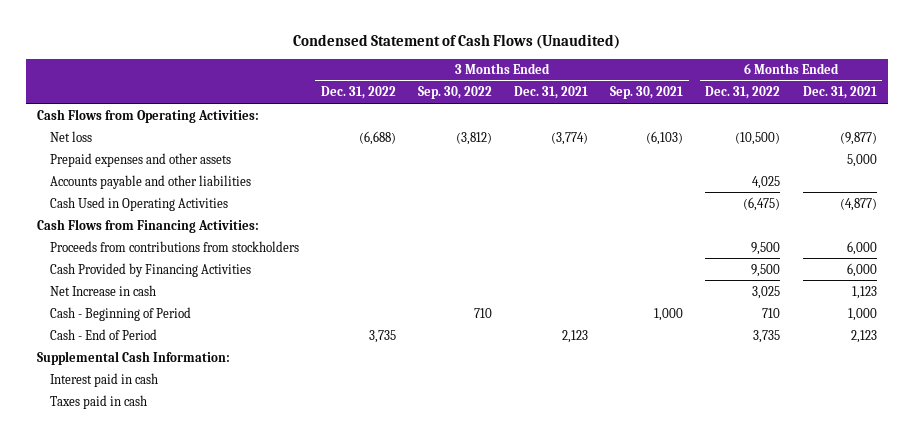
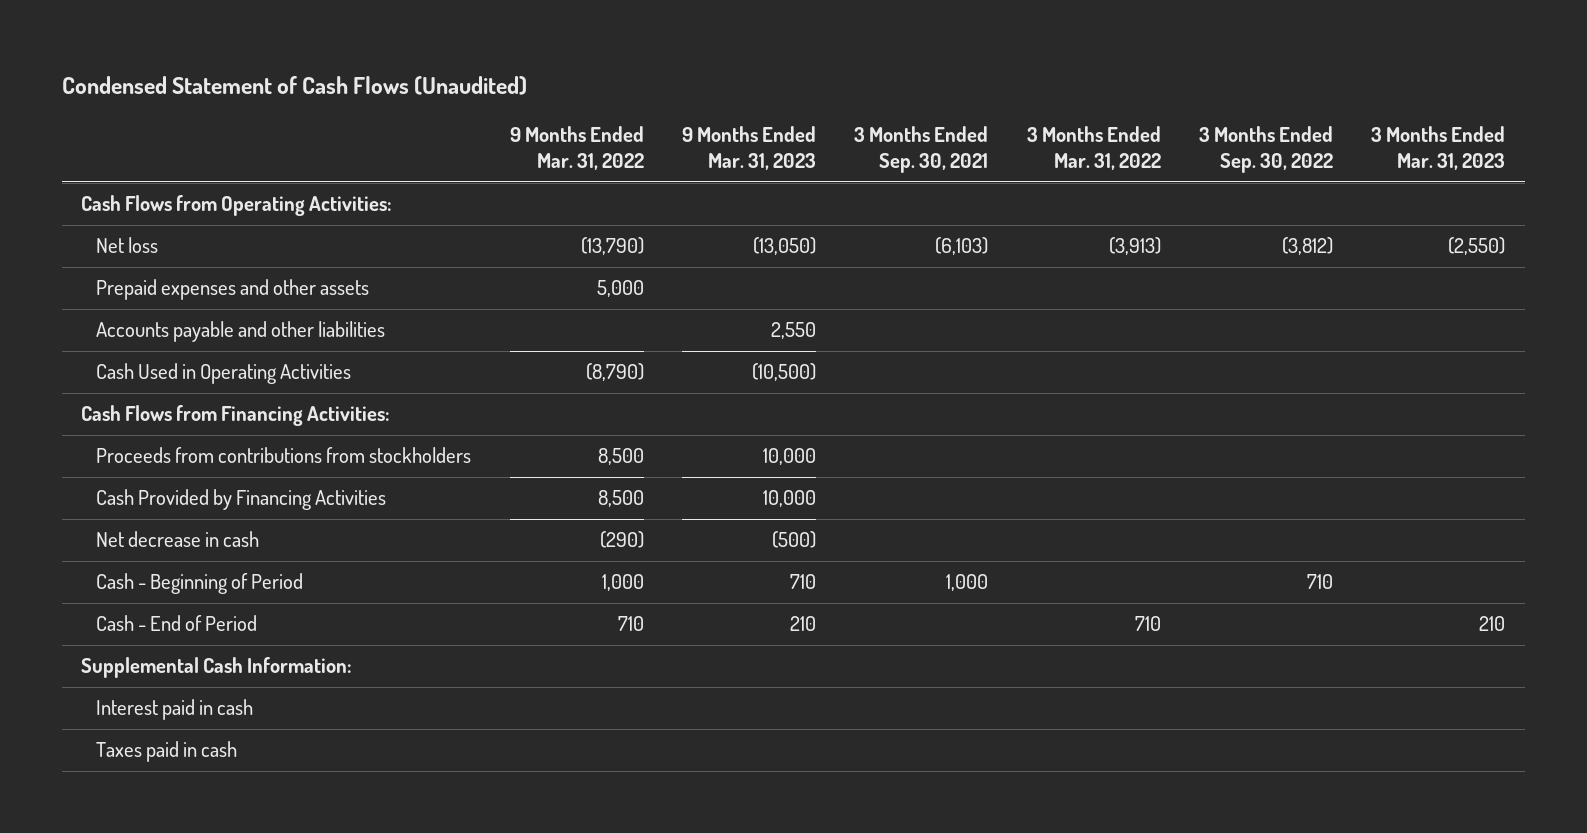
- | 3 Months Ended Dec. 31, 2022 | 3 Months Ended Sep. 30, 2022 | 3 Months Ended Dec. 31, 2021 | 3 Months Ended Sep. 30, 2021 | 6 Months Ended Dec. 31, 2022 | 6 Months Ended Dec. 31, 2021
+ | 9 Months Ended Mar. 31, 2022 | 9 Months Ended Mar. 31, 2023 | 3 Months Ended Sep. 30, 2021 | 3 Months Ended Mar. 31, 2022 | 3 Months Ended Sep. 30, 2022 | 3 Months Ended Mar. 31, 2023
- Net Increase in cash | | | | | 3,025 | 1,123
+ Net decrease in cash | (290) | (500) | | | |

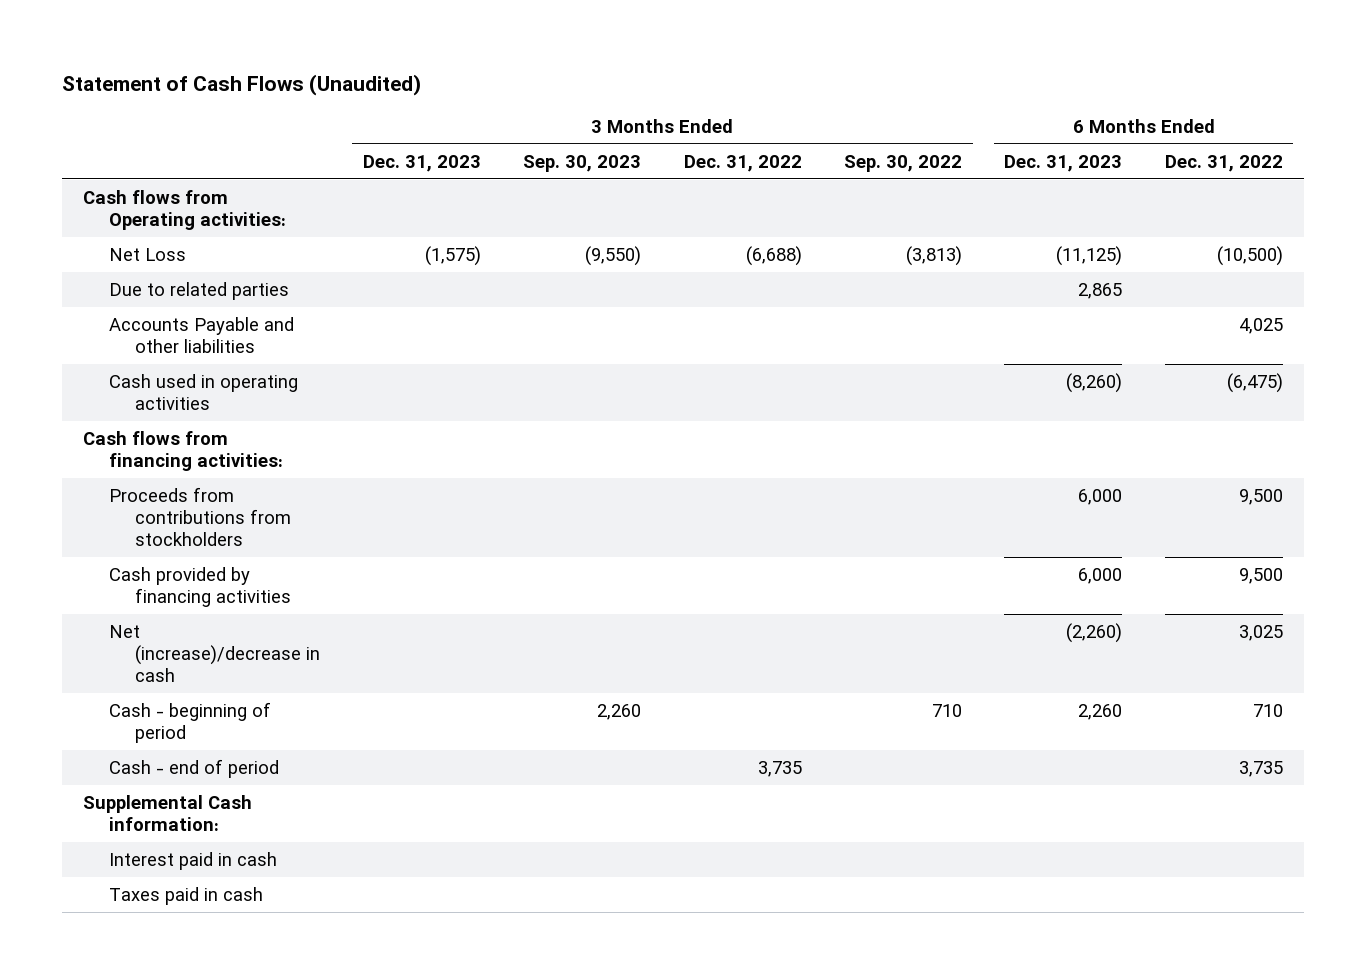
- Condensed Statement of Cash Flows (Unaudited)
+ Statement of Cash Flows (Unaudited)
- | 9 Months Ended Mar. 31, 2022 | 9 Months Ended Mar. 31, 2023 | 3 Months Ended Sep. 30, 2021 | 3 Months Ended Mar. 31, 2022 | 3 Months Ended Sep. 30, 2022 | 3 Months Ended Mar. 31, 2023
+ | 3 Months Ended Dec. 31, 2023 | 3 Months Ended Sep. 30, 2023 | 3 Months Ended Dec. 31, 2022 | 3 Months Ended Sep. 30, 2022 | 6 Months Ended Dec. 31, 2023 | 6 Months Ended Dec. 31, 2022
- Cash Flows from Operating Activities:
- Net loss | (13,790) | (13,050) | (6,103) | (3,913) | (3,812) | (2,550)
- Prepaid expenses and other assets | 5,000 | | | | |
- Accounts payable and other liabilities | | 2,550 | | | |
- Cash Used in Operating Activities | (8,790) | (10,500) | | | |
- Cash Flows from Financing Activities:
+ Cash flows from Operating activities:
+ Net Loss | (1,575) | (9,550) | (6,688) | (3,813) | (11,125) | (10,500)
+ Due to related parties | | | | | 2,865 |
+ Accounts Payable and other liabilities | | | | | | 4,025
+ Cash used in operating activities | | | | | (8,260) | (6,475)
+ Cash flows from financing activities:
- Cash Provided by Financing Activities | 8,500 | 10,000 | | | |
- Net decrease in cash | (290) | (500) | | | |
- Cash - Beginning of Period | 1,000 | 710 | 1,000 | | 710 |
- Cash - End of Period | 710 | 210 | | 710 | | 210
- Supplemental Cash Information:
+ Cash provided by financing activities | | | | | 6,000 | 9,500
+ Net (increase)/decrease in cash | | | | | (2,260) | 3,025
+ Cash - beginning of period | | 2,260 | | 710 | 2,260 | 710
+ Cash - end of period | | | 3,735 | | | 3,735
+ Supplemental Cash information:

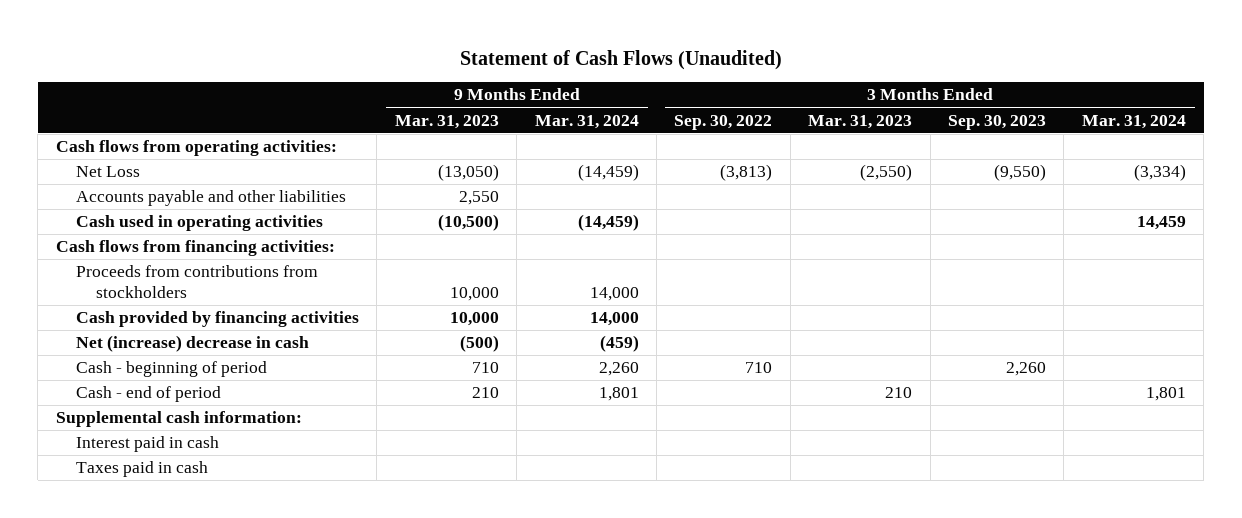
- | 3 Months Ended Dec. 31, 2023 | 3 Months Ended Sep. 30, 2023 | 3 Months Ended Dec. 31, 2022 | 3 Months Ended Sep. 30, 2022 | 6 Months Ended Dec. 31, 2023 | 6 Months Ended Dec. 31, 2022
+ | 9 Months Ended Mar. 31, 2023 | 9 Months Ended Mar. 31, 2024 | 3 Months Ended Sep. 30, 2022 | 3 Months Ended Mar. 31, 2023 | 3 Months Ended Sep. 30, 2023 | 3 Months Ended Mar. 31, 2024
- Cash flows from Operating activities:
+ Cash flows from operating activities:
- Due to related parties | | | | | 2,865 |
- Accounts Payable and other liabilities | | | | | | 4,025
+ Accounts payable and other liabilities | 2,550 | | | | |
- Net (increase)/decrease in cash | | | | | (2,260) | 3,025
+ Net (increase) decrease in cash | (500) | (459) | | | |
- Supplemental Cash information:
+ Supplemental cash information:

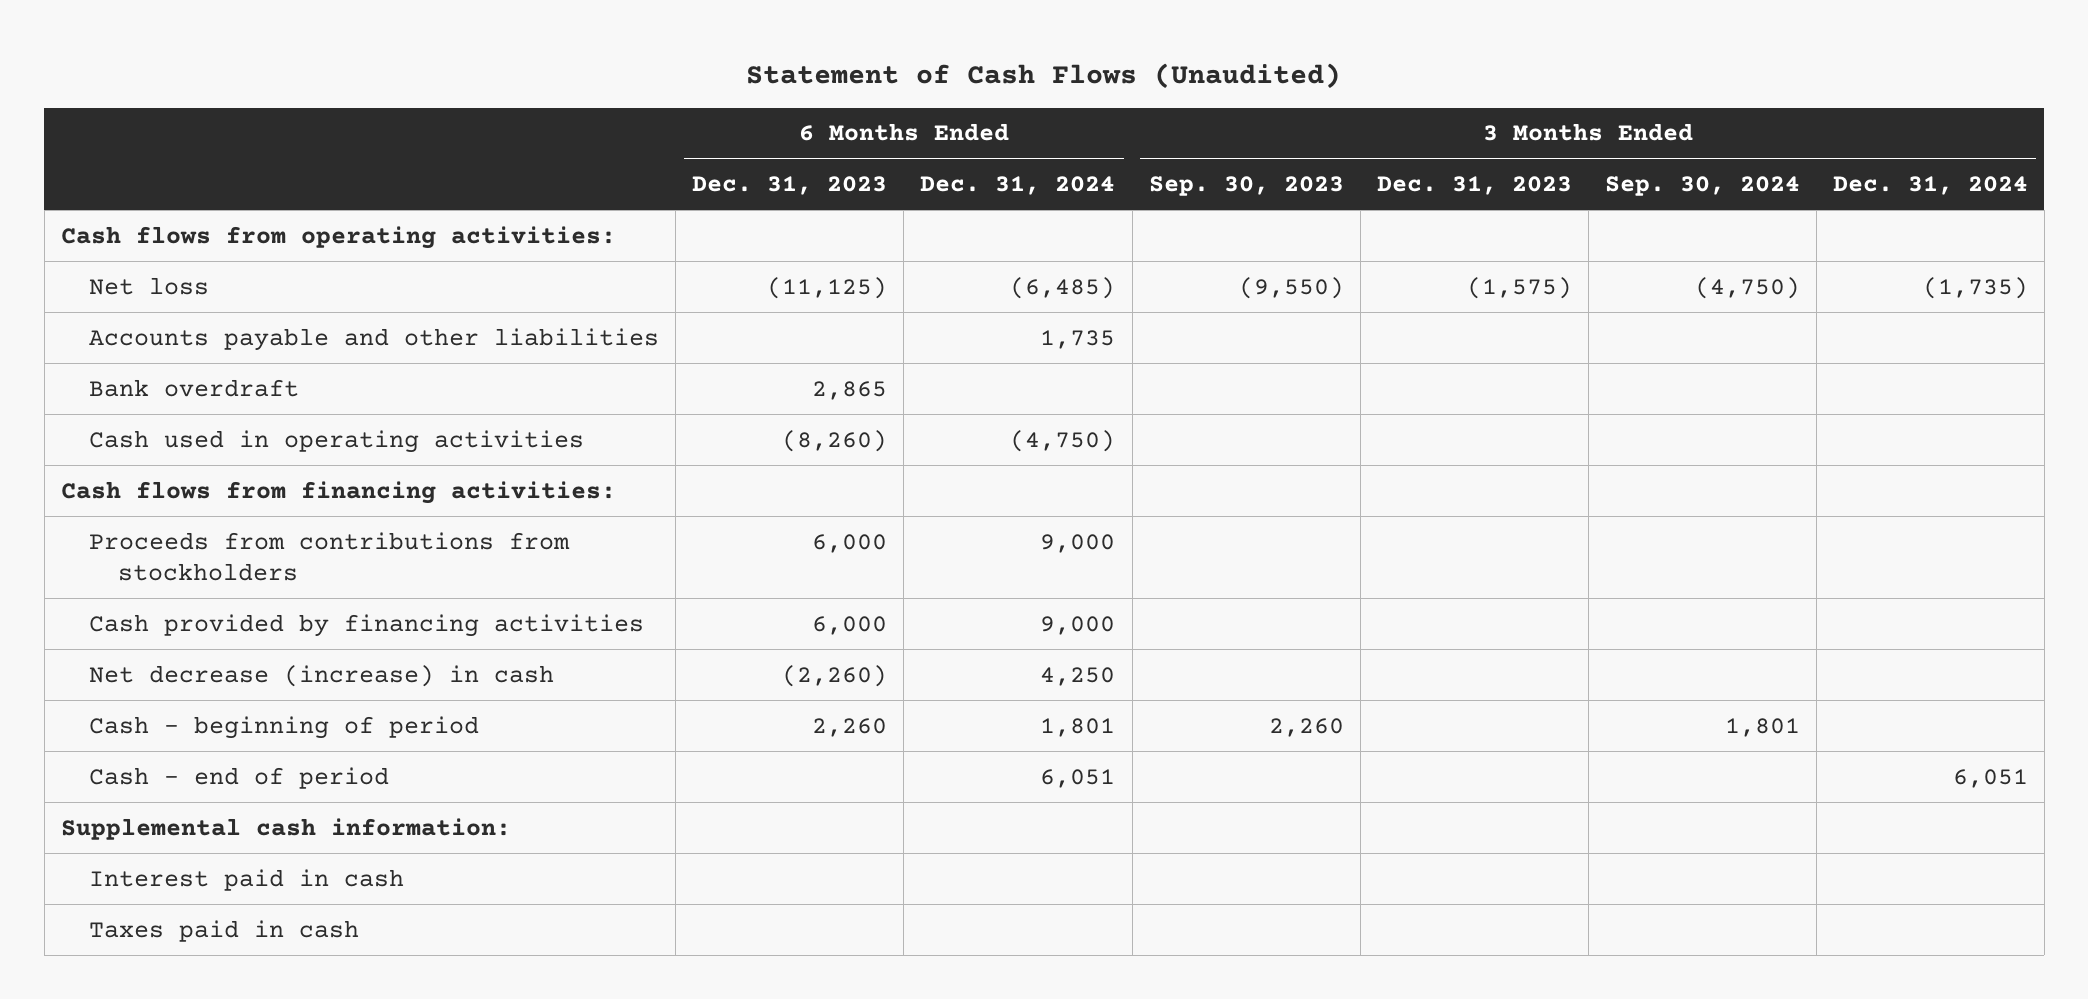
- | 9 Months Ended Mar. 31, 2023 | 9 Months Ended Mar. 31, 2024 | 3 Months Ended Sep. 30, 2022 | 3 Months Ended Mar. 31, 2023 | 3 Months Ended Sep. 30, 2023 | 3 Months Ended Mar. 31, 2024
+ | 6 Months Ended Dec. 31, 2023 | 6 Months Ended Dec. 31, 2024 | 3 Months Ended Sep. 30, 2023 | 3 Months Ended Dec. 31, 2023 | 3 Months Ended Sep. 30, 2024 | 3 Months Ended Dec. 31, 2024
- Net Loss | (13,050) | (14,459) | (3,813) | (2,550) | (9,550) | (3,334)
+ Net loss | (11,125) | (6,485) | (9,550) | (1,575) | (4,750) | (1,735)
+ Bank overdraft | 2,865 | | | | |
- Net (increase) decrease in cash | (500) | (459) | | | |
+ Net decrease (increase) in cash | (2,260) | 4,250 | | | |

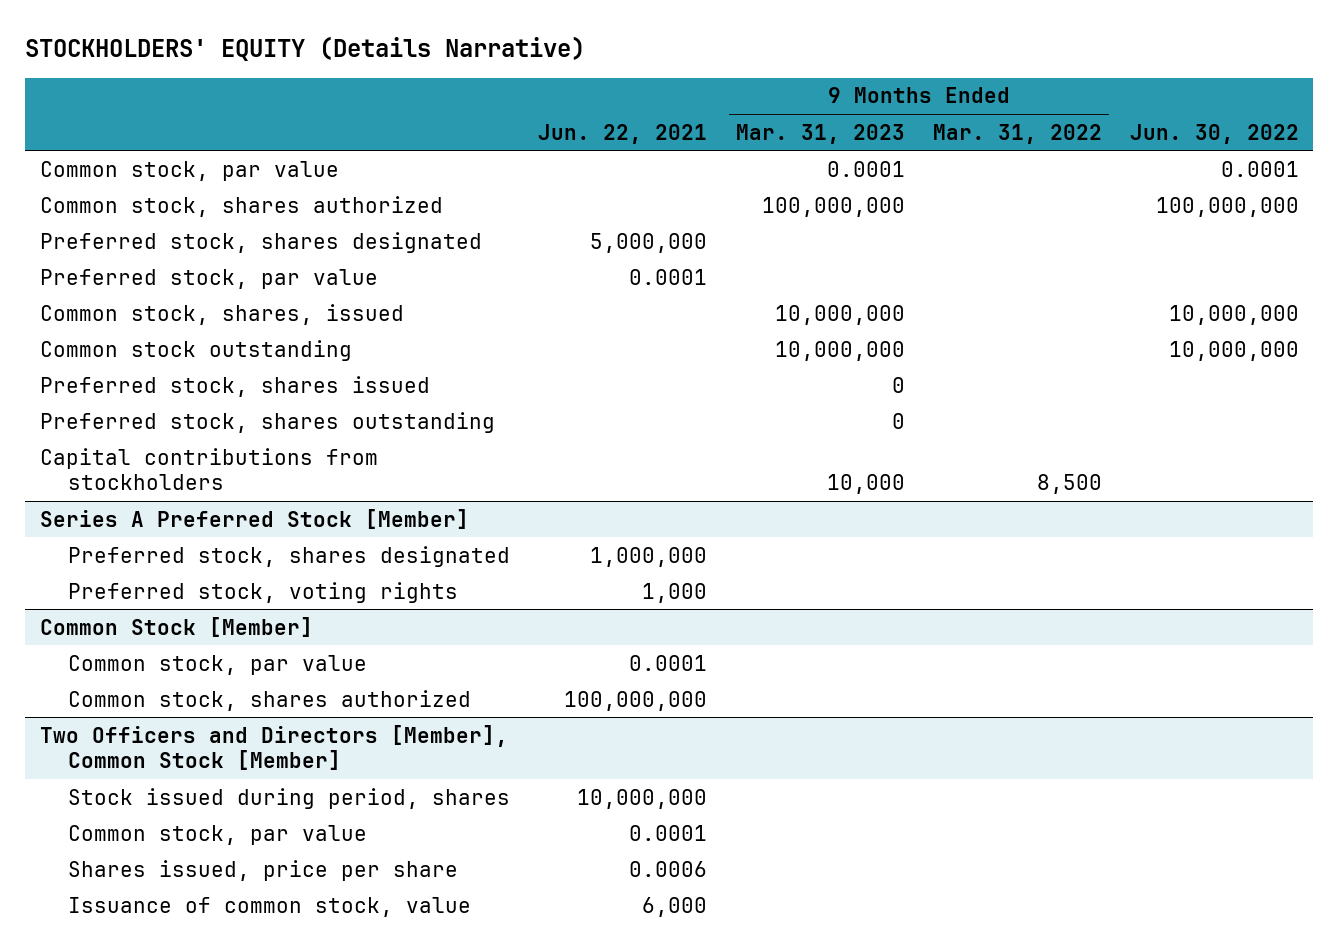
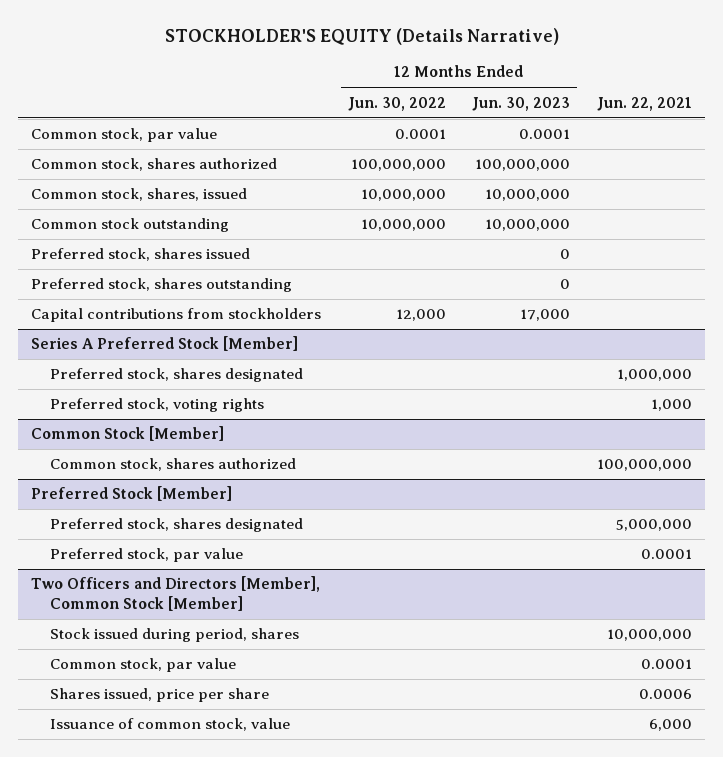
- STOCKHOLDERS' EQUITY (Details Narrative)
+ STOCKHOLDER'S EQUITY (Details Narrative)
- | Jun. 22, 2021 | 9 Months Ended Mar. 31, 2023 | 9 Months Ended Mar. 31, 2022 | Jun. 30, 2022
+ | 12 Months Ended Jun. 30, 2022 | 12 Months Ended Jun. 30, 2023 | Jun. 22, 2021
- Preferred stock, shares designated | 5,000,000 | | |
- Preferred stock, par value | 0.0001 | | |
@ Common Stock [Member]
- Common stock, par value | 0.0001 | | |
+ Preferred Stock [Member]
+ Preferred stock, shares designated | | | 5,000,000
+ Preferred stock, par value | | | 0.0001

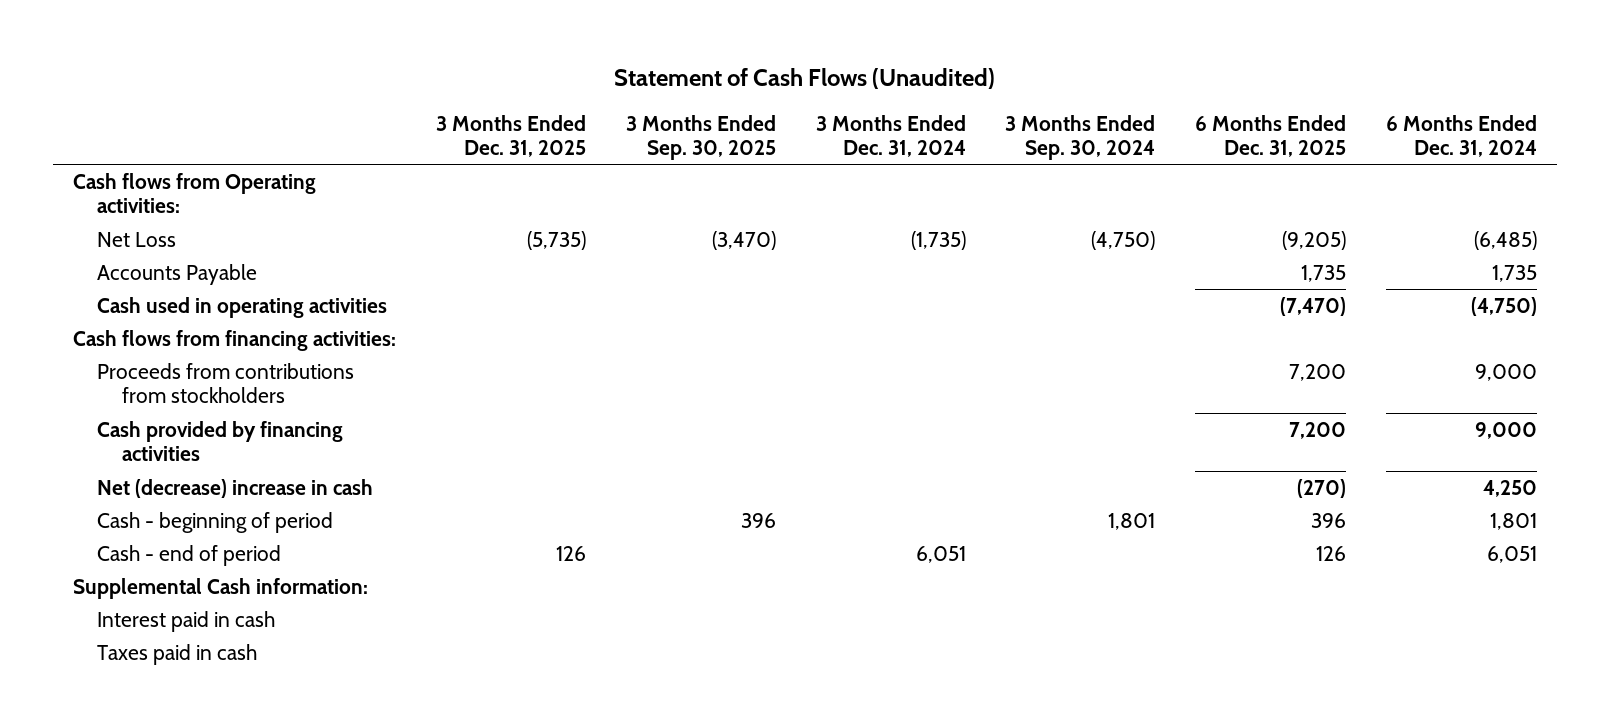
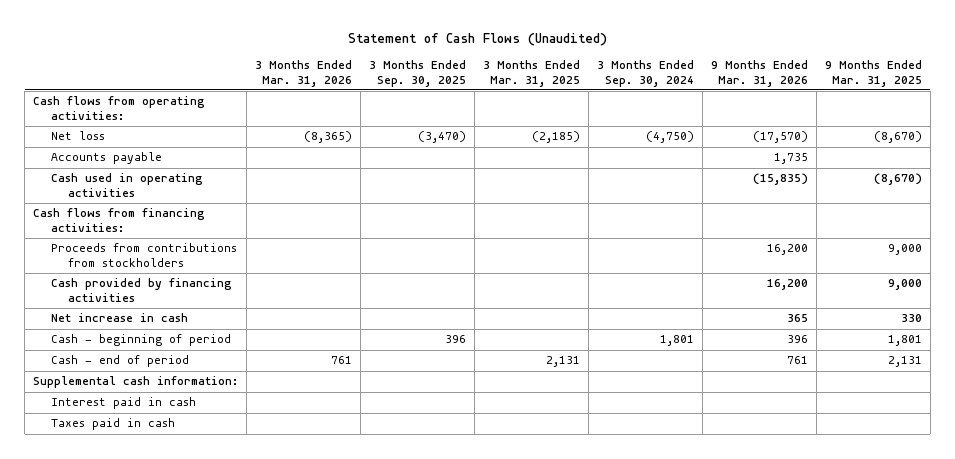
- | 3 Months Ended Dec. 31, 2025 | 3 Months Ended Sep. 30, 2025 | 3 Months Ended Dec. 31, 2024 | 3 Months Ended Sep. 30, 2024 | 6 Months Ended Dec. 31, 2025 | 6 Months Ended Dec. 31, 2024
+ | 3 Months Ended Mar. 31, 2026 | 3 Months Ended Sep. 30, 2025 | 3 Months Ended Mar. 31, 2025 | 3 Months Ended Sep. 30, 2024 | 9 Months Ended Mar. 31, 2026 | 9 Months Ended Mar. 31, 2025
- Cash flows from Operating activities:
- Net Loss | (5,735) | (3,470) | (1,735) | (4,750) | (9,205) | (6,485)
- Accounts Payable | | | | | 1,735 | 1,735
+ Cash flows from operating activities:
+ Net loss | (8,365) | (3,470) | (2,185) | (4,750) | (17,570) | (8,670)
+ Accounts payable | | | | | 1,735 |
- Net (decrease) increase in cash | | | | | (270) | 4,250
+ Net increase in cash | | | | | 365 | 330
- Supplemental Cash information:
+ Supplemental cash information:

